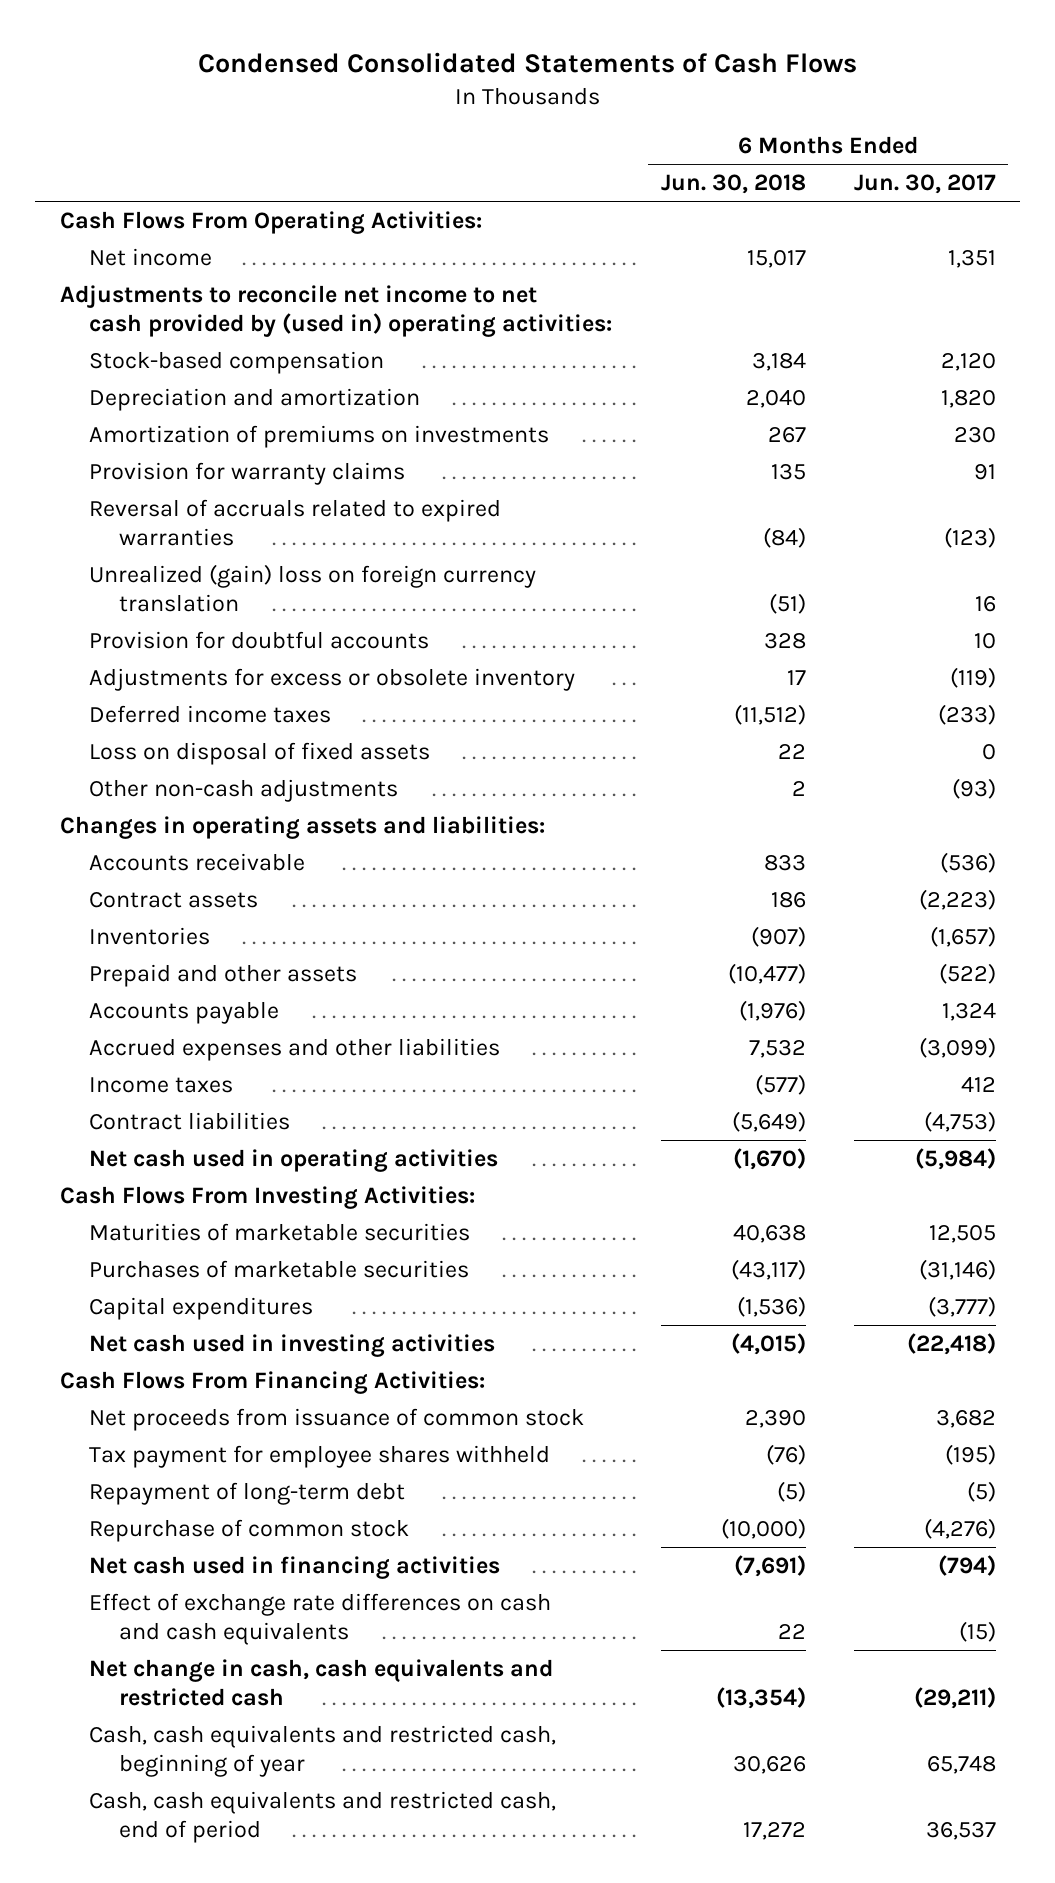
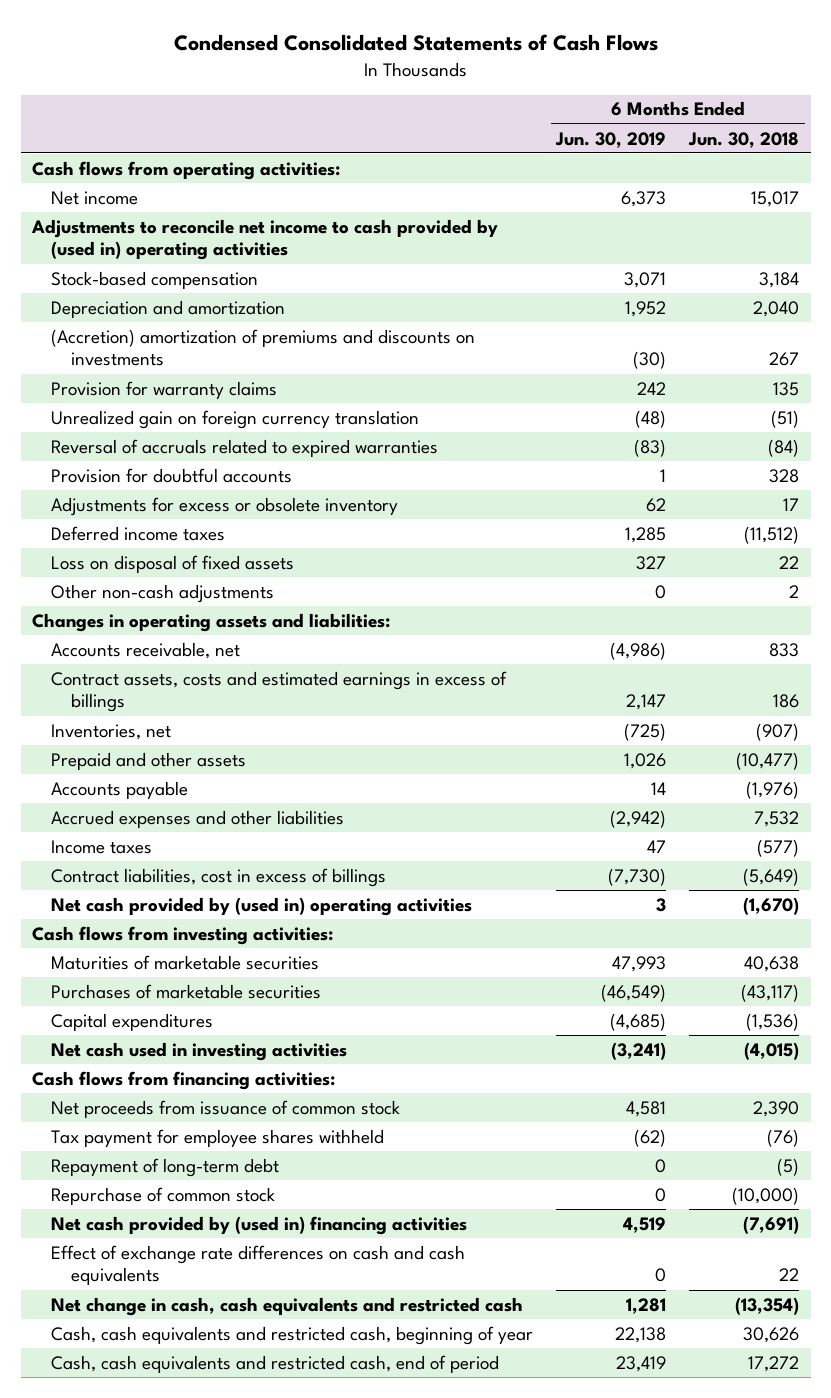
- | 6 Months Ended Jun. 30, 2018 | 6 Months Ended Jun. 30, 2017
+ | 6 Months Ended Jun. 30, 2019 | 6 Months Ended Jun. 30, 2018
- Cash Flows From Operating Activities:
+ Cash flows from operating activities:
- Adjustments to reconcile net income to net cash provided by (used in) operating activities:
+ Adjustments to reconcile net income to cash provided by (used in) operating activities
- Amortization of premiums on investments | 267 | 230
+ (Accretion) amortization of premiums and discounts on investments | (30) | 267
+ Unrealized gain on foreign currency translation | (48) | (51)
- Unrealized (gain) loss on foreign currency translation | (51) | 16
- Accounts receivable | 833 | (536)
- Contract assets | 186 | (2,223)
- Inventories | (907) | (1,657)
+ Accounts receivable, net | (4,986) | 833
+ Contract assets, costs and estimated earnings in excess of billings | 2,147 | 186
+ Inventories, net | (725) | (907)
- Contract liabilities | (5,649) | (4,753)
- Net cash used in operating activities | (1,670) | (5,984)
- Cash Flows From Investing Activities:
+ Contract liabilities, cost in excess of billings | (7,730) | (5,649)
+ Net cash provided by (used in) operating activities | 3 | (1,670)
+ Cash flows from investing activities:
- Cash Flows From Financing Activities:
+ Cash flows from financing activities:
- Net cash used in financing activities | (7,691) | (794)
+ Net cash provided by (used in) financing activities | 4,519 | (7,691)

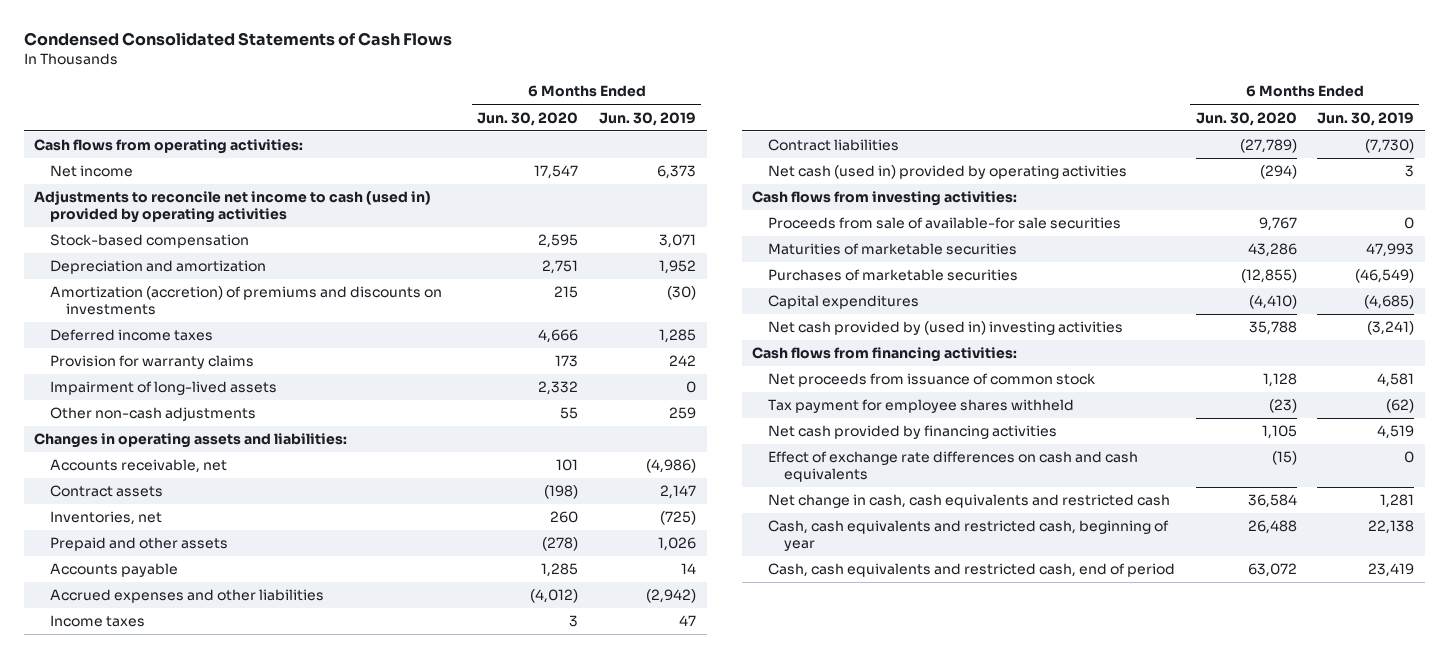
- | 6 Months Ended Jun. 30, 2019 | 6 Months Ended Jun. 30, 2018
+ | 6 Months Ended Jun. 30, 2020 | 6 Months Ended Jun. 30, 2019
- Adjustments to reconcile net income to cash provided by (used in) operating activities
+ Adjustments to reconcile net income to cash (used in) provided by operating activities
- (Accretion) amortization of premiums and discounts on investments | (30) | 267
- Unrealized gain on foreign currency translation | (48) | (51)
- Reversal of accruals related to expired warranties | (83) | (84)
- Provision for doubtful accounts | 1 | 328
- Adjustments for excess or obsolete inventory | 62 | 17
+ Amortization (accretion) of premiums and discounts on investments | 215 | (30)
- Loss on disposal of fixed assets | 327 | 22
- Other non-cash adjustments | 0 | 2
moved down: Provision for warranty claims | 173 | 242
+ Impairment of long-lived assets | 2,332 | 0
+ Other non-cash adjustments | 55 | 259
- Contract assets, costs and estimated earnings in excess of billings | 2,147 | 186
+ Contract assets | (198) | 2,147
- Contract liabilities, cost in excess of billings | (7,730) | (5,649)
- Net cash provided by (used in) operating activities | 3 | (1,670)
+ Contract liabilities | (27,789) | (7,730)
+ Net cash (used in) provided by operating activities | (294) | 3
+ Proceeds from sale of available-for sale securities | 9,767 | 0
- Net cash used in investing activities | (3,241) | (4,015)
+ Net cash provided by (used in) investing activities | 35,788 | (3,241)
- Repayment of long-term debt | 0 | (5)
- Repurchase of common stock | 0 | (10,000)
- Net cash provided by (used in) financing activities | 4,519 | (7,691)
+ Net cash provided by financing activities | 1,105 | 4,519

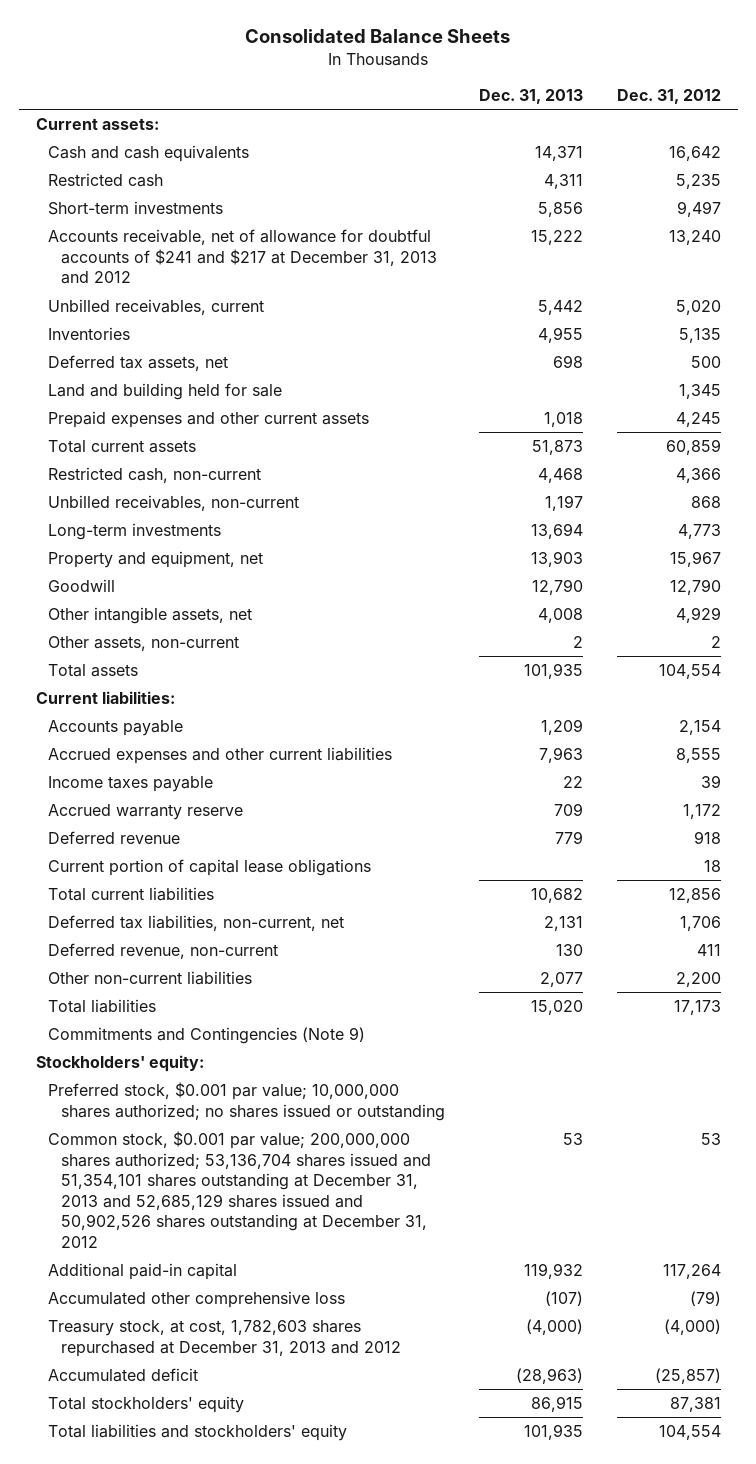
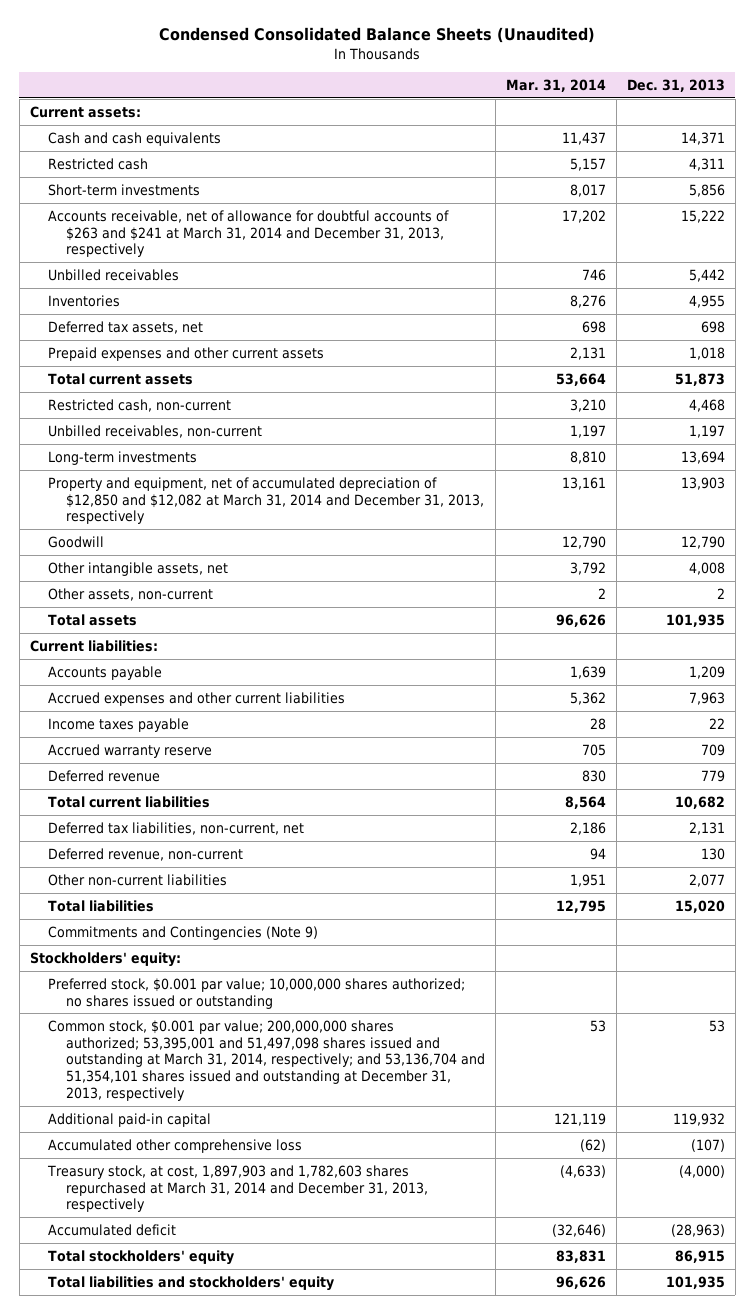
- Consolidated Balance Sheets
+ Condensed Consolidated Balance Sheets (Unaudited)
- | Dec. 31, 2013 | Dec. 31, 2012
+ | Mar. 31, 2014 | Dec. 31, 2013
- Accounts receivable, net of allowance for doubtful accounts of $241 and $217 at December 31, 2013 and 2012 | 15,222 | 13,240
- Unbilled receivables, current | 5,442 | 5,020
+ Accounts receivable, net of allowance for doubtful accounts of $263 and $241 at March 31, 2014 and December 31, 2013, respectively | 17,202 | 15,222
+ Unbilled receivables | 746 | 5,442
- Land and building held for sale | | 1,345
- Property and equipment, net | 13,903 | 15,967
+ Property and equipment, net of accumulated depreciation of $12,850 and $12,082 at March 31, 2014 and December 31, 2013, respectively | 13,161 | 13,903
- Current portion of capital lease obligations | | 18
- Common stock, $0.001 par value; 200,000,000 shares authorized; 53,136,704 shares issued and 51,354,101 shares outstanding at December 31, 2013 and 52,685,129 shares issued and 50,902,526 shares outstanding at December 31, 2012 | 53 | 53
+ Common stock, $0.001 par value; 200,000,000 shares authorized; 53,395,001 and 51,497,098 shares issued and outstanding at March 31, 2014, respectively; and 53,136,704 and 51,354,101 shares issued and outstanding at December 31, 2013, respectively | 53 | 53
- Treasury stock, at cost, 1,782,603 shares repurchased at December 31, 2013 and 2012 | (4,000) | (4,000)
+ Treasury stock, at cost, 1,897,903 and 1,782,603 shares repurchased at March 31, 2014 and December 31, 2013, respectively | (4,633) | (4,000)

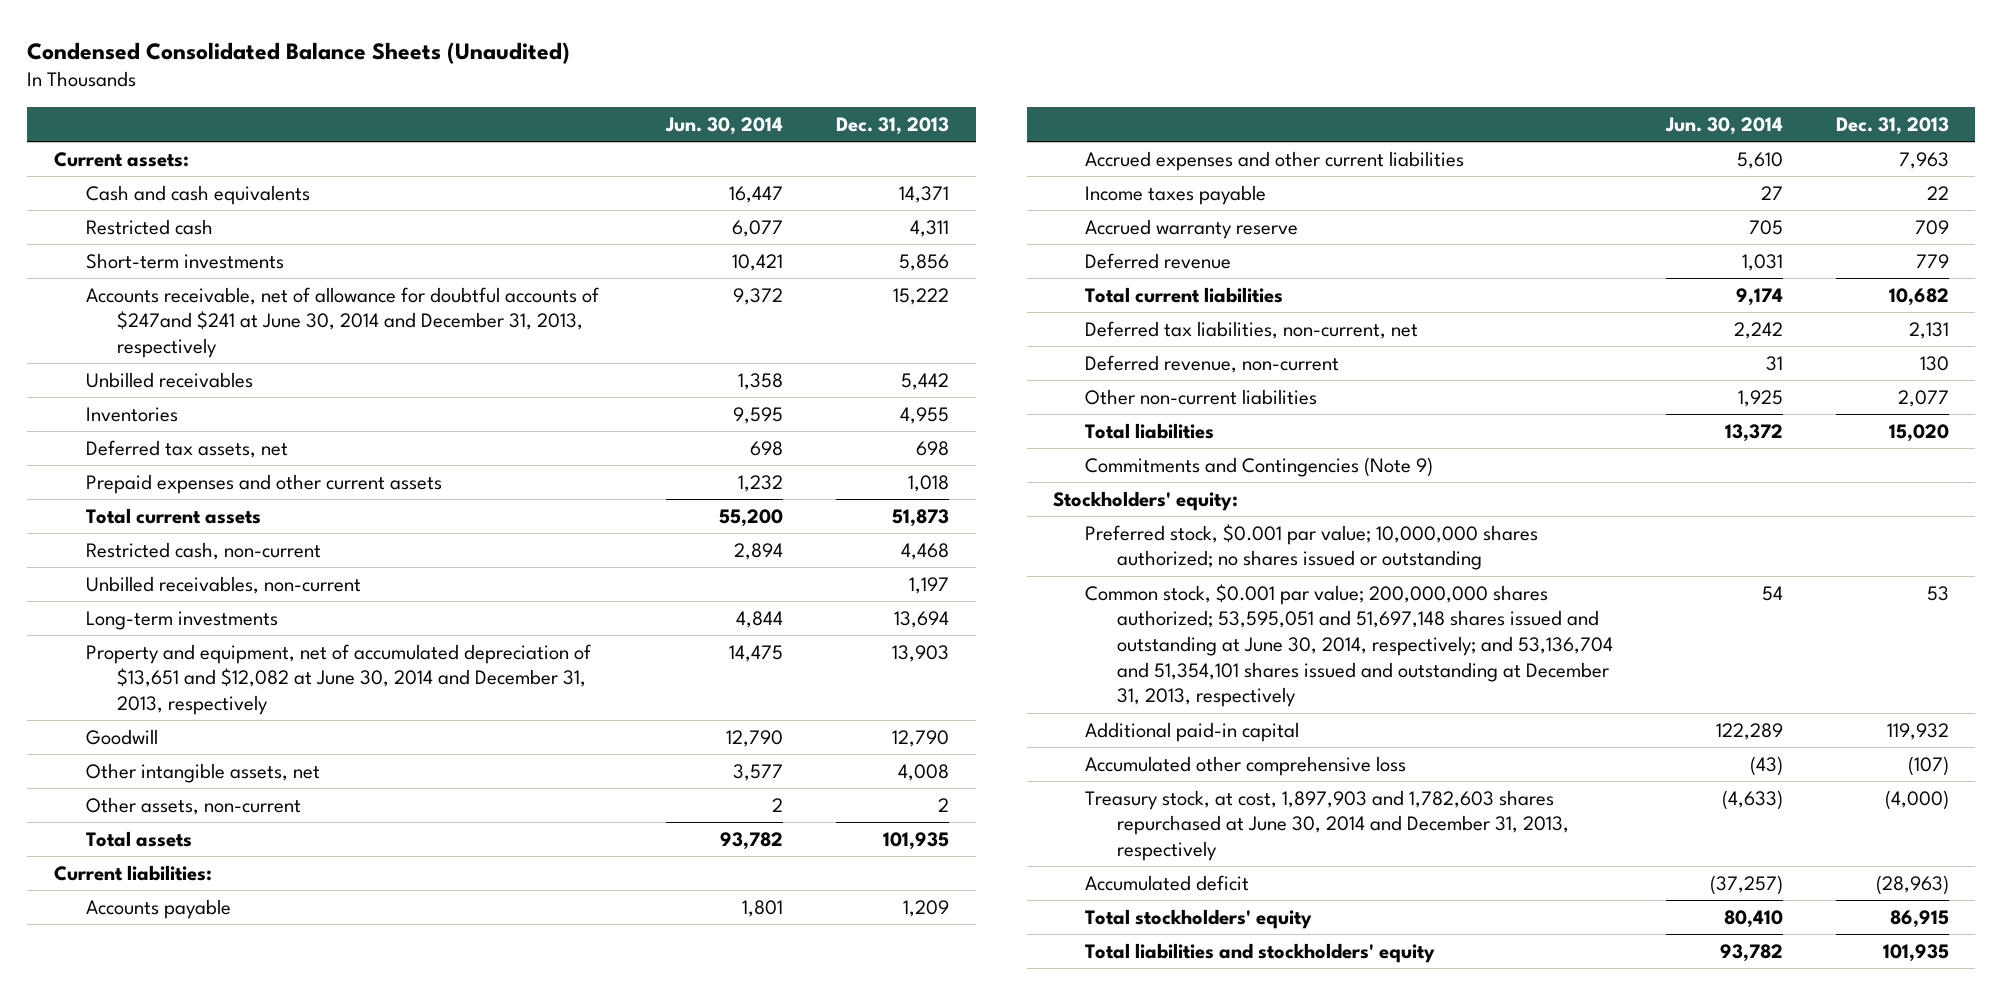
- | Mar. 31, 2014 | Dec. 31, 2013
+ | Jun. 30, 2014 | Dec. 31, 2013
- Accounts receivable, net of allowance for doubtful accounts of $263 and $241 at March 31, 2014 and December 31, 2013, respectively | 17,202 | 15,222
+ Accounts receivable, net of allowance for doubtful accounts of $247and $241 at June 30, 2014 and December 31, 2013, respectively | 9,372 | 15,222
- Property and equipment, net of accumulated depreciation of $12,850 and $12,082 at March 31, 2014 and December 31, 2013, respectively | 13,161 | 13,903
+ Property and equipment, net of accumulated depreciation of $13,651 and $12,082 at June 30, 2014 and December 31, 2013, respectively | 14,475 | 13,903
- Common stock, $0.001 par value; 200,000,000 shares authorized; 53,395,001 and 51,497,098 shares issued and outstanding at March 31, 2014, respectively; and 53,136,704 and 51,354,101 shares issued and outstanding at December 31, 2013, respectively | 53 | 53
+ Common stock, $0.001 par value; 200,000,000 shares authorized; 53,595,051 and 51,697,148 shares issued and outstanding at June 30, 2014, respectively; and 53,136,704 and 51,354,101 shares issued and outstanding at December 31, 2013, respectively | 54 | 53
- Treasury stock, at cost, 1,897,903 and 1,782,603 shares repurchased at March 31, 2014 and December 31, 2013, respectively | (4,633) | (4,000)
+ Treasury stock, at cost, 1,897,903 and 1,782,603 shares repurchased at June 30, 2014 and December 31, 2013, respectively | (4,633) | (4,000)

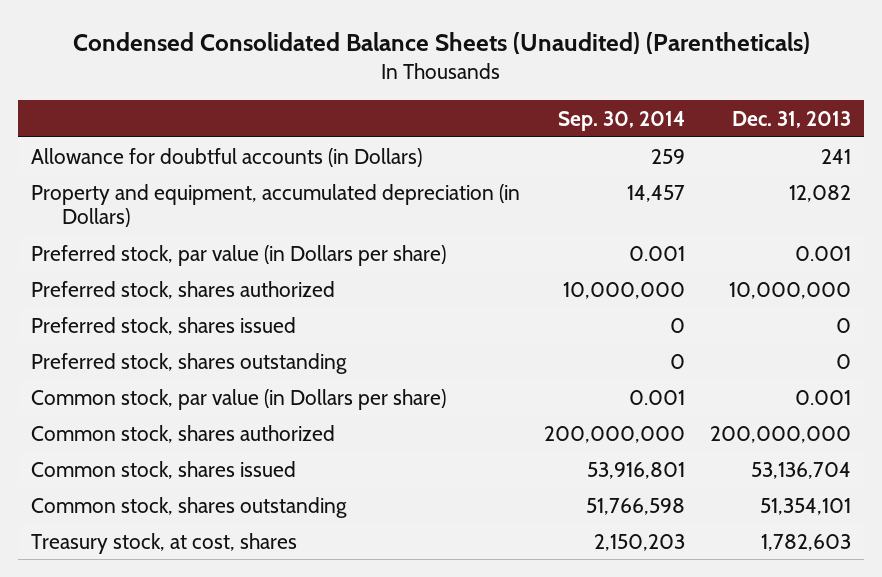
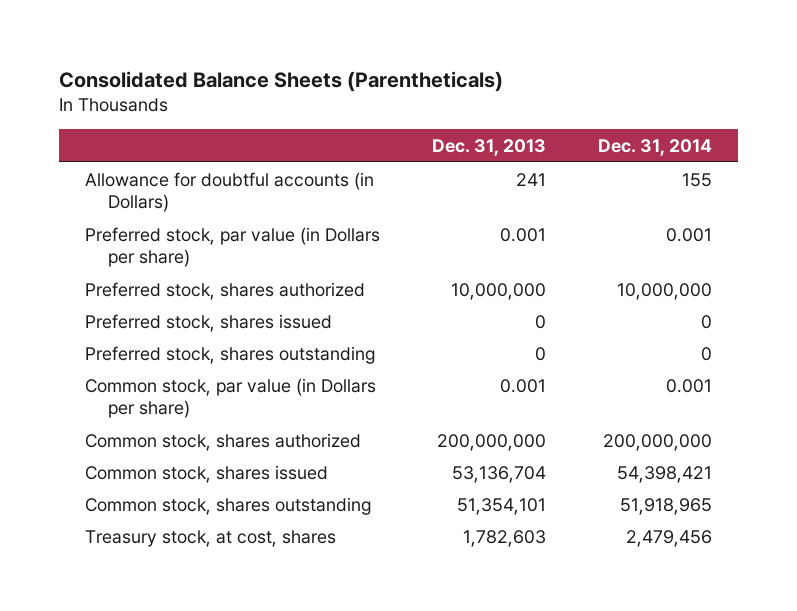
- Condensed Consolidated Balance Sheets (Unaudited) (Parentheticals)
+ Consolidated Balance Sheets (Parentheticals)
- | Sep. 30, 2014 | Dec. 31, 2013
+ | Dec. 31, 2013 | Dec. 31, 2014
- Property and equipment, accumulated depreciation (in Dollars) | 14,457 | 12,082

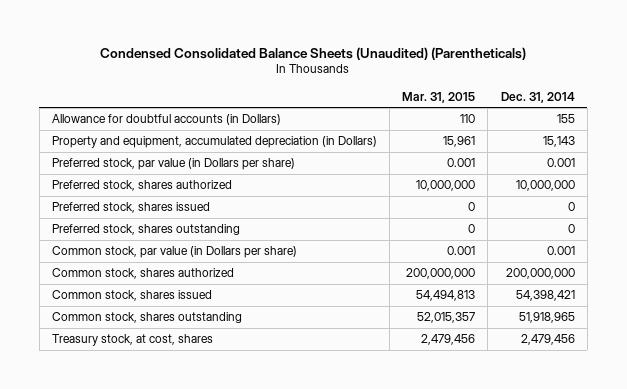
- Consolidated Balance Sheets (Parentheticals)
+ Condensed Consolidated Balance Sheets (Unaudited) (Parentheticals)
- | Dec. 31, 2013 | Dec. 31, 2014
+ | Mar. 31, 2015 | Dec. 31, 2014
+ Property and equipment, accumulated depreciation (in Dollars) | 15,961 | 15,143

